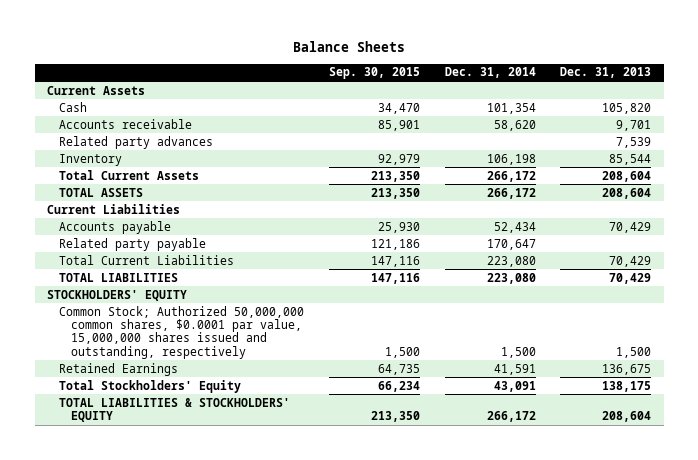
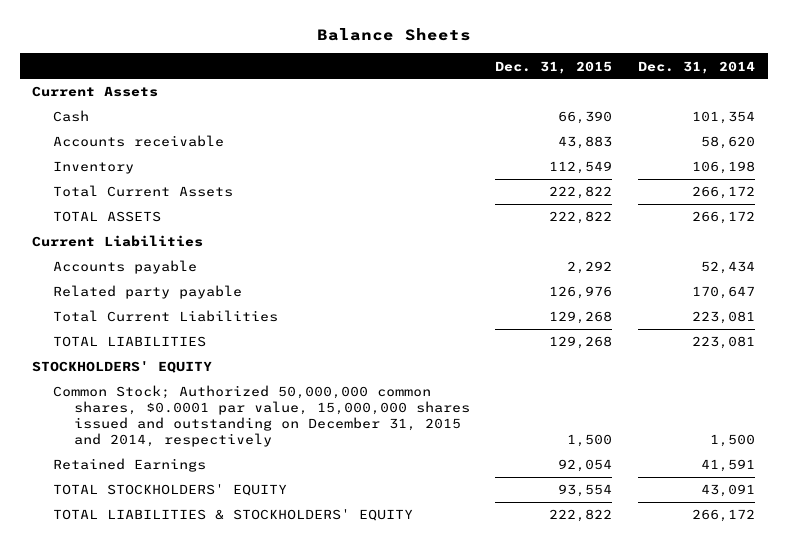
- | Sep. 30, 2015 | Dec. 31, 2014 | Dec. 31, 2013
+ | Dec. 31, 2015 | Dec. 31, 2014
- Related party advances | | | 7,539
- Total Current Liabilities | 147,116 | 223,080 | 70,429
- TOTAL LIABILITIES | 147,116 | 223,080 | 70,429
+ Total Current Liabilities | 129,268 | 223,081
+ TOTAL LIABILITIES | 129,268 | 223,081
- Common Stock; Authorized 50,000,000 common shares, $0.0001 par value, 15,000,000 shares issued and outstanding, respectively | 1,500 | 1,500 | 1,500
+ Common Stock; Authorized 50,000,000 common shares, $0.0001 par value, 15,000,000 shares issued and outstanding on December 31, 2015 and 2014, respectively | 1,500 | 1,500
- Total Stockholders' Equity | 66,234 | 43,091 | 138,175
+ TOTAL STOCKHOLDERS' EQUITY | 93,554 | 43,091

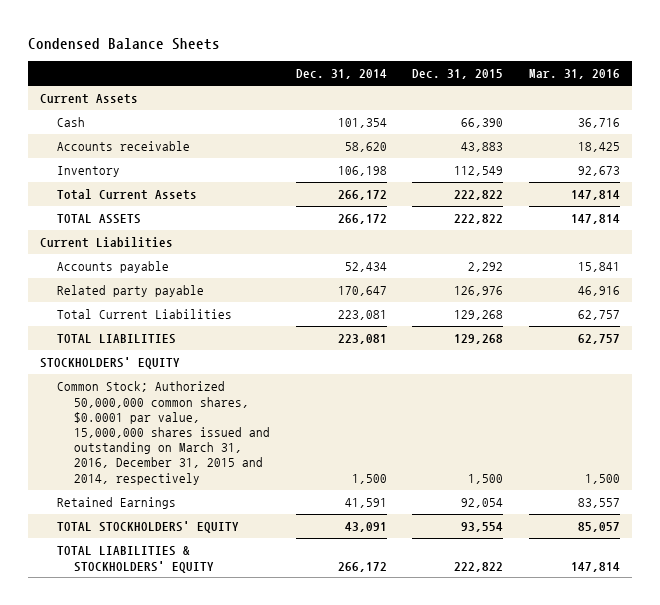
- Balance Sheets
+ Condensed Balance Sheets
- | Dec. 31, 2015 | Dec. 31, 2014
+ | Dec. 31, 2014 | Dec. 31, 2015 | Mar. 31, 2016
- Common Stock; Authorized 50,000,000 common shares, $0.0001 par value, 15,000,000 shares issued and outstanding on December 31, 2015 and 2014, respectively | 1,500 | 1,500
+ Common Stock; Authorized 50,000,000 common shares, $0.0001 par value, 15,000,000 shares issued and outstanding on March 31, 2016, December 31, 2015 and 2014, respectively | 1,500 | 1,500 | 1,500

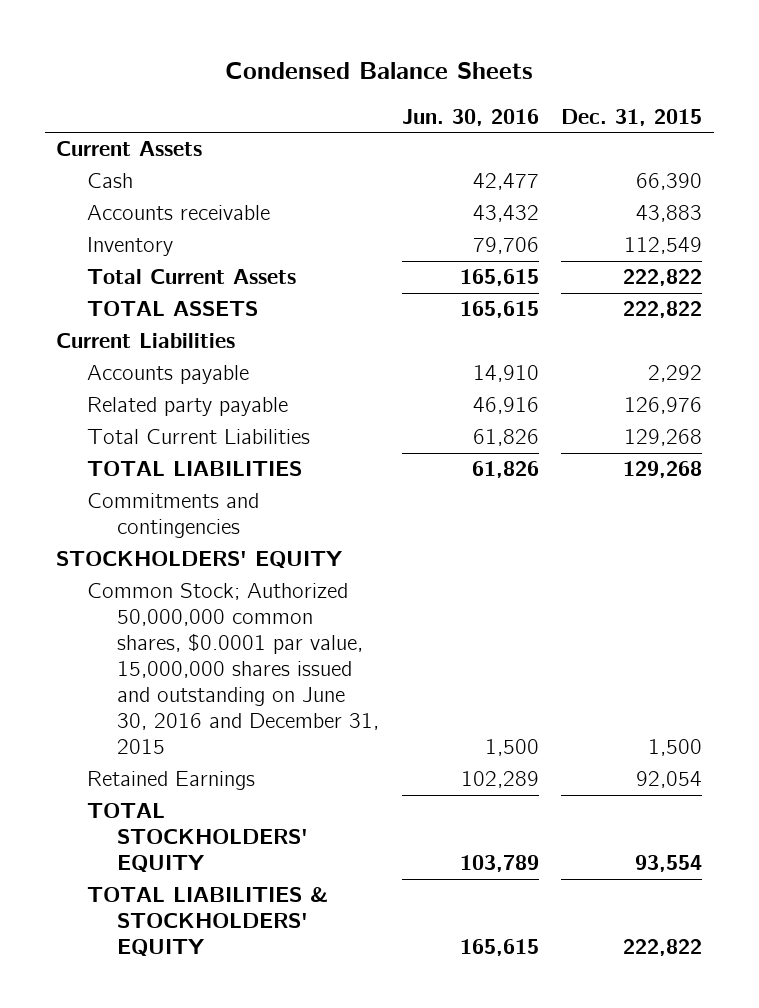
- | Dec. 31, 2014 | Dec. 31, 2015 | Mar. 31, 2016
+ | Jun. 30, 2016 | Dec. 31, 2015
+ Commitments and contingencies
- Common Stock; Authorized 50,000,000 common shares, $0.0001 par value, 15,000,000 shares issued and outstanding on March 31, 2016, December 31, 2015 and 2014, respectively | 1,500 | 1,500 | 1,500
+ Common Stock; Authorized 50,000,000 common shares, $0.0001 par value, 15,000,000 shares issued and outstanding on June 30, 2016 and December 31, 2015 | 1,500 | 1,500

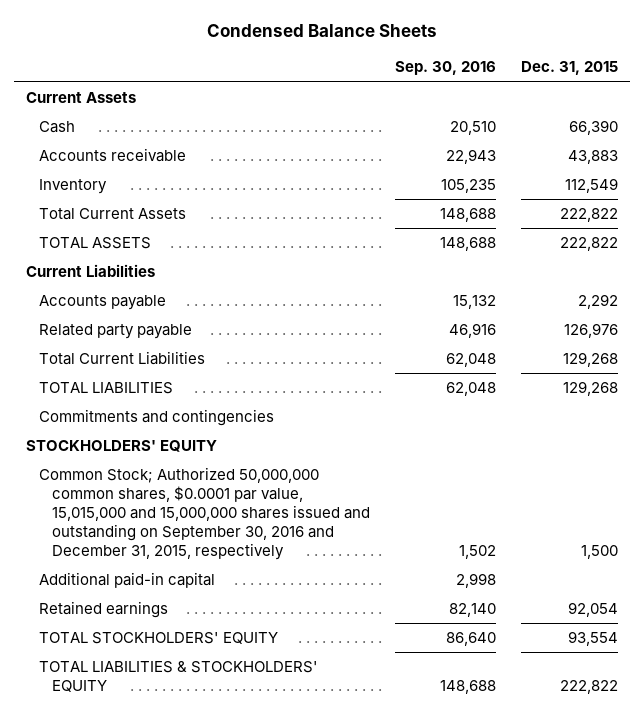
- | Jun. 30, 2016 | Dec. 31, 2015
+ | Sep. 30, 2016 | Dec. 31, 2015
- Common Stock; Authorized 50,000,000 common shares, $0.0001 par value, 15,000,000 shares issued and outstanding on June 30, 2016 and December 31, 2015 | 1,500 | 1,500
- Retained Earnings | 102,289 | 92,054
+ Common Stock; Authorized 50,000,000 common shares, $0.0001 par value, 15,015,000 and 15,000,000 shares issued and outstanding on September 30, 2016 and December 31, 2015, respectively | 1,502 | 1,500
+ Additional paid-in capital | 2,998 |
+ Retained earnings | 82,140 | 92,054

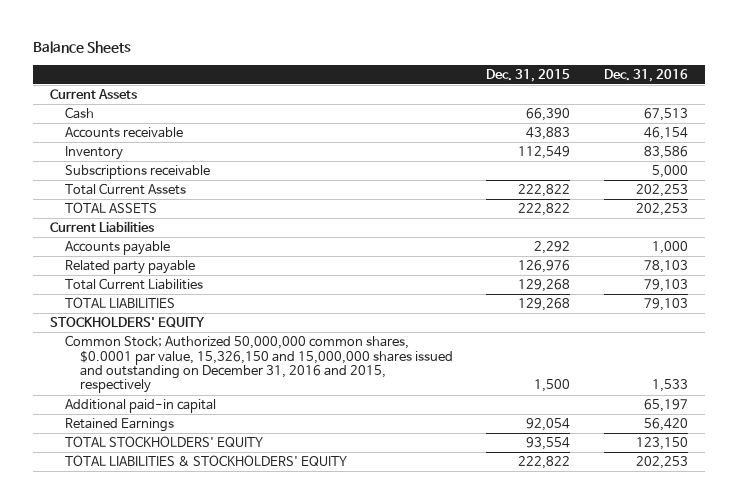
- Condensed Balance Sheets
+ Balance Sheets
- | Sep. 30, 2016 | Dec. 31, 2015
+ | Dec. 31, 2015 | Dec. 31, 2016
+ Subscriptions receivable | | 5,000
- Commitments and contingencies
- Common Stock; Authorized 50,000,000 common shares, $0.0001 par value, 15,015,000 and 15,000,000 shares issued and outstanding on September 30, 2016 and December 31, 2015, respectively | 1,502 | 1,500
+ Common Stock; Authorized 50,000,000 common shares, $0.0001 par value, 15,326,150 and 15,000,000 shares issued and outstanding on December 31, 2016 and 2015, respectively | 1,500 | 1,533
- Retained earnings | 82,140 | 92,054
+ Retained Earnings | 92,054 | 56,420

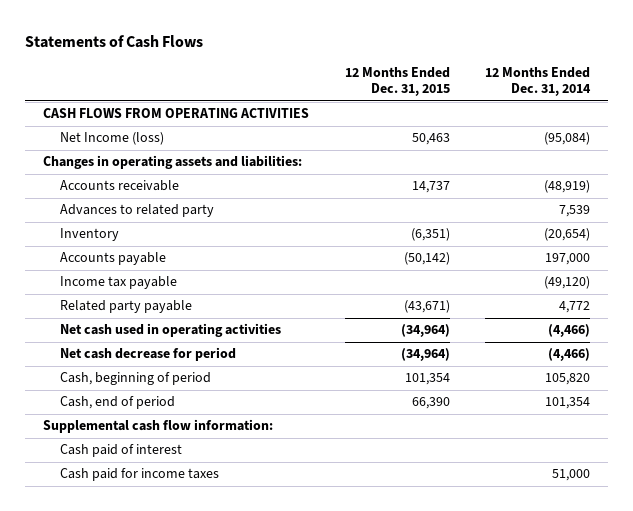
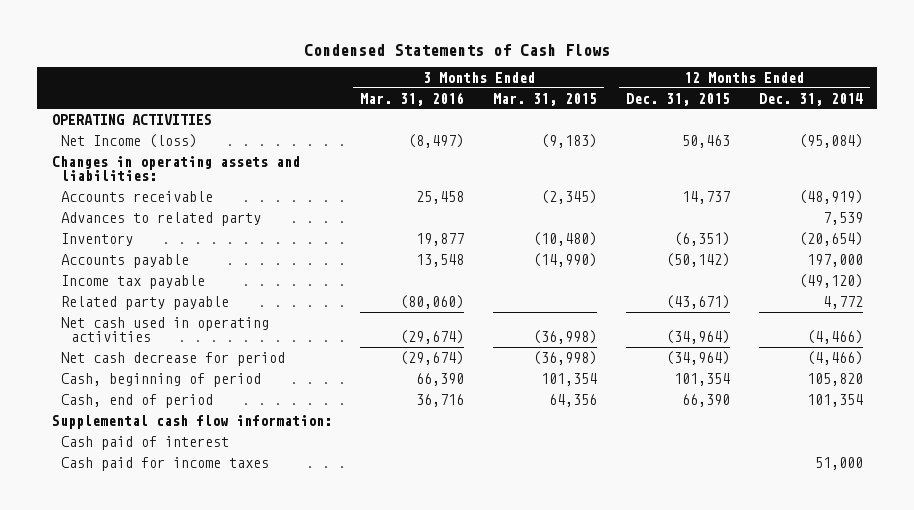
- Statements of Cash Flows
+ Condensed Statements of Cash Flows
- | 12 Months Ended Dec. 31, 2015 | 12 Months Ended Dec. 31, 2014
+ | 3 Months Ended Mar. 31, 2016 | 3 Months Ended Mar. 31, 2015 | 12 Months Ended Dec. 31, 2015 | 12 Months Ended Dec. 31, 2014
- CASH FLOWS FROM OPERATING ACTIVITIES
+ OPERATING ACTIVITIES

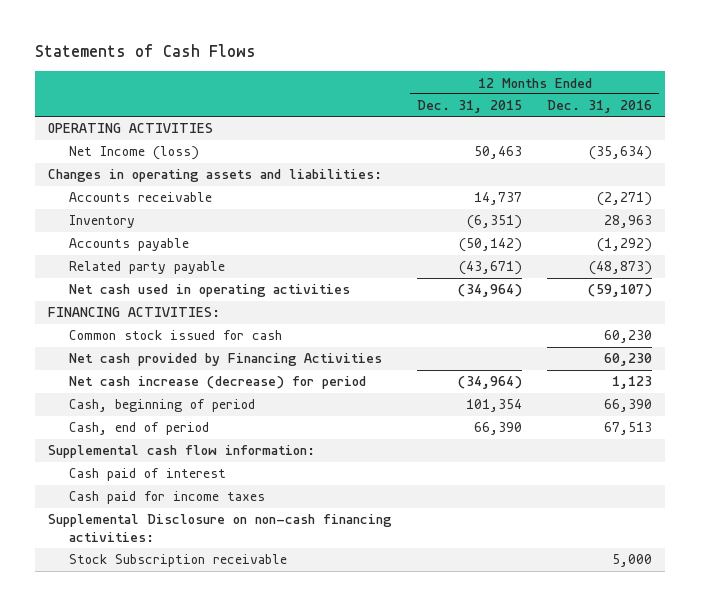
- Condensed Statements of Cash Flows
+ Statements of Cash Flows
- | 3 Months Ended Mar. 31, 2016 | 3 Months Ended Mar. 31, 2015 | 12 Months Ended Dec. 31, 2015 | 12 Months Ended Dec. 31, 2014
+ | 12 Months Ended Dec. 31, 2015 | 12 Months Ended Dec. 31, 2016
- Advances to related party | | | | 7,539
- Income tax payable | | | | (49,120)
- Net cash decrease for period | (29,674) | (36,998) | (34,964) | (4,466)
+ FINANCING ACTIVITIES:
+ Common stock issued for cash | | 60,230
+ Net cash provided by Financing Activities | | 60,230
+ Net cash increase (decrease) for period | (34,964) | 1,123
+ Supplemental Disclosure on non-cash financing activities:
+ Stock Subscription receivable | | 5,000

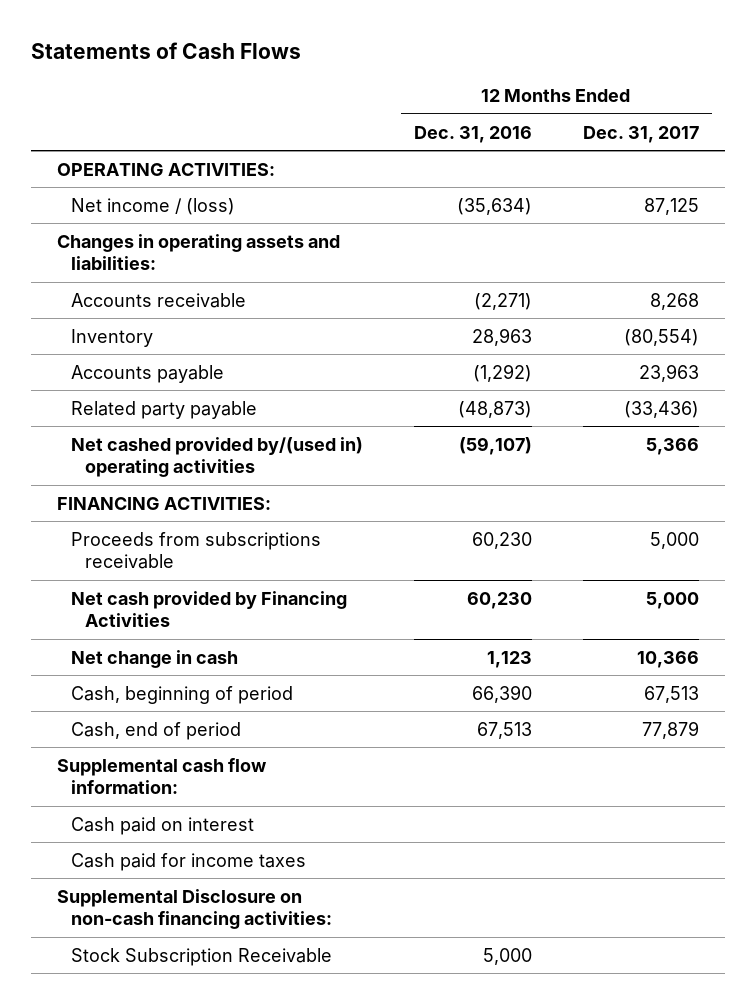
- | 12 Months Ended Dec. 31, 2015 | 12 Months Ended Dec. 31, 2016
+ | 12 Months Ended Dec. 31, 2016 | 12 Months Ended Dec. 31, 2017
- OPERATING ACTIVITIES
- Net Income (loss) | 50,463 | (35,634)
+ OPERATING ACTIVITIES:
+ Net income / (loss) | (35,634) | 87,125
- Net cash used in operating activities | (34,964) | (59,107)
+ Net cashed provided by/(used in) operating activities | (59,107) | 5,366
- Common stock issued for cash | | 60,230
+ Proceeds from subscriptions receivable | 60,230 | 5,000
- Net cash increase (decrease) for period | (34,964) | 1,123
+ Net change in cash | 1,123 | 10,366
- Cash paid of interest
+ Cash paid on interest
- Stock Subscription receivable | | 5,000
+ Stock Subscription Receivable | 5,000 |

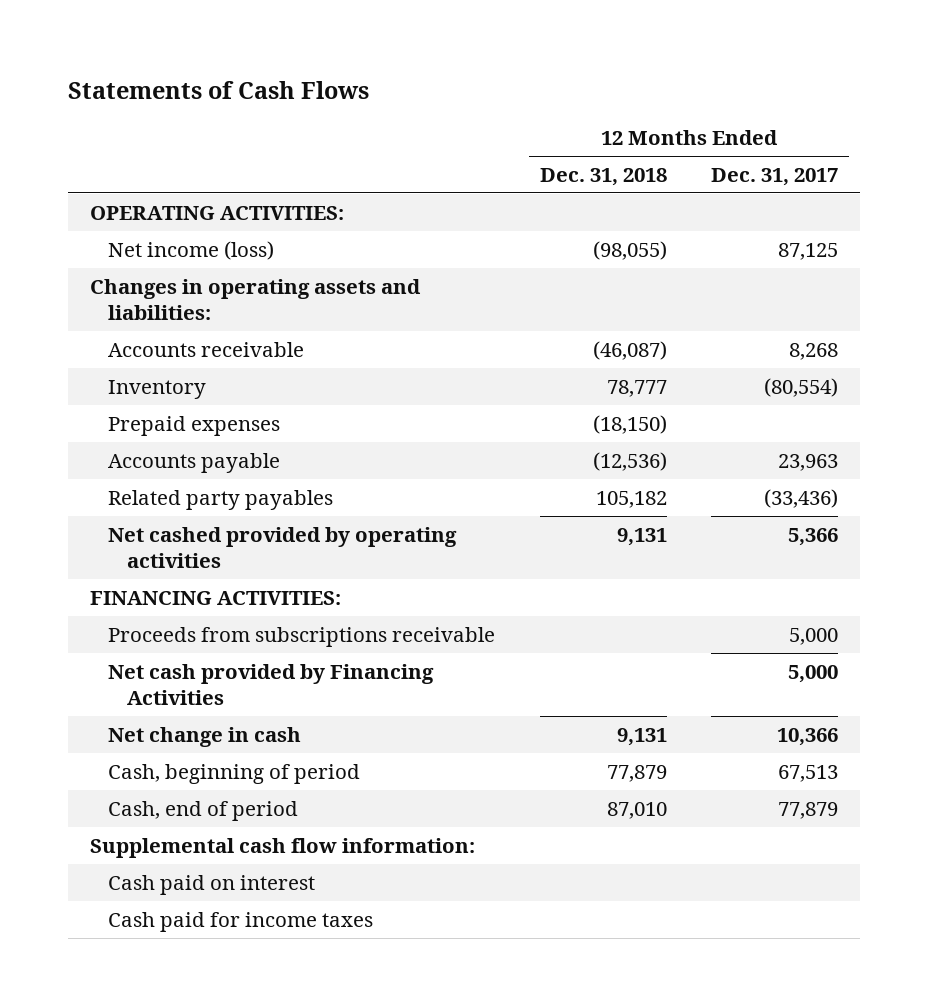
- | 12 Months Ended Dec. 31, 2016 | 12 Months Ended Dec. 31, 2017
+ | 12 Months Ended Dec. 31, 2018 | 12 Months Ended Dec. 31, 2017
- Net income / (loss) | (35,634) | 87,125
+ Net income (loss) | (98,055) | 87,125
+ Prepaid expenses | (18,150) |
- Related party payable | (48,873) | (33,436)
- Net cashed provided by/(used in) operating activities | (59,107) | 5,366
+ Related party payables | 105,182 | (33,436)
+ Net cashed provided by operating activities | 9,131 | 5,366
- Supplemental Disclosure on non-cash financing activities:
- Stock Subscription Receivable | 5,000 |

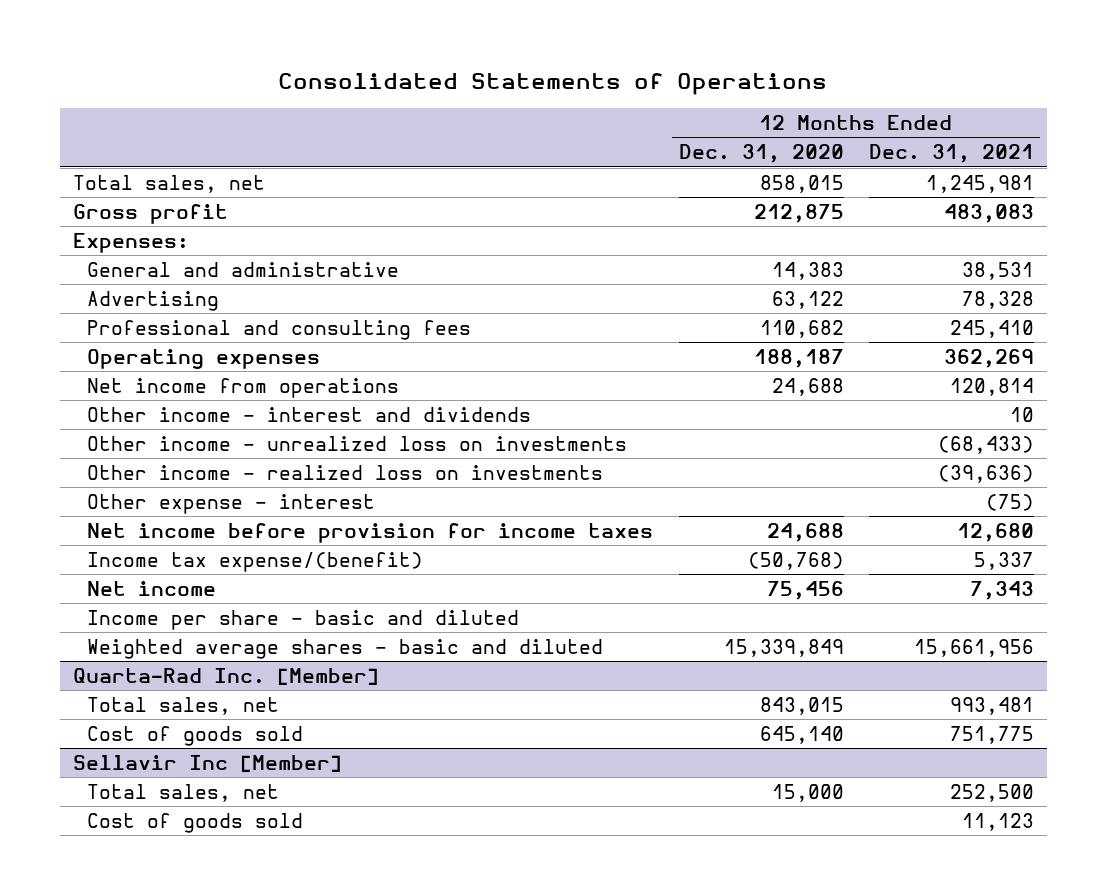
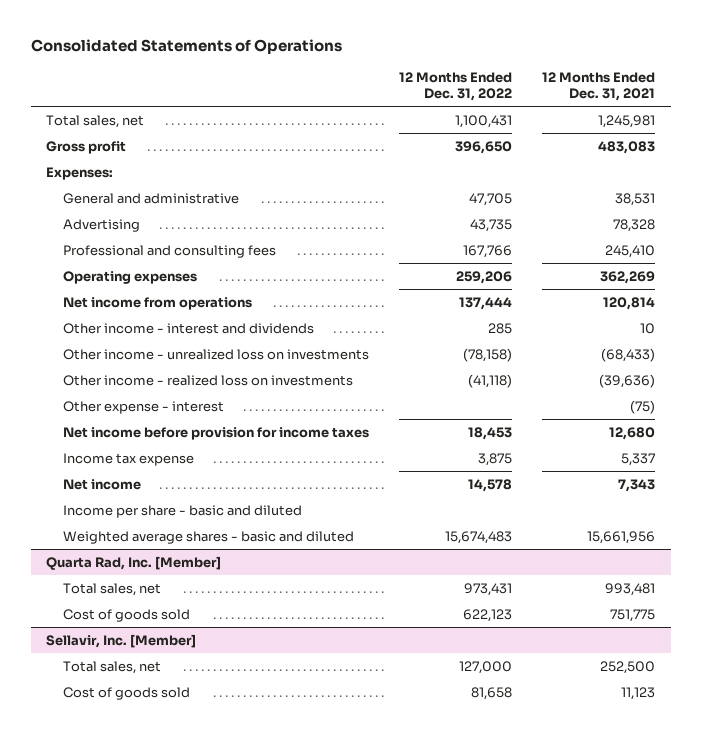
- | 12 Months Ended Dec. 31, 2020 | 12 Months Ended Dec. 31, 2021
+ | 12 Months Ended Dec. 31, 2022 | 12 Months Ended Dec. 31, 2021
- Income tax expense/(benefit) | (50,768) | 5,337
+ Income tax expense | 3,875 | 5,337
- Quarta-Rad Inc. [Member]
+ Quarta Rad, Inc. [Member]
- Sellavir Inc [Member]
+ Sellavir, Inc. [Member]

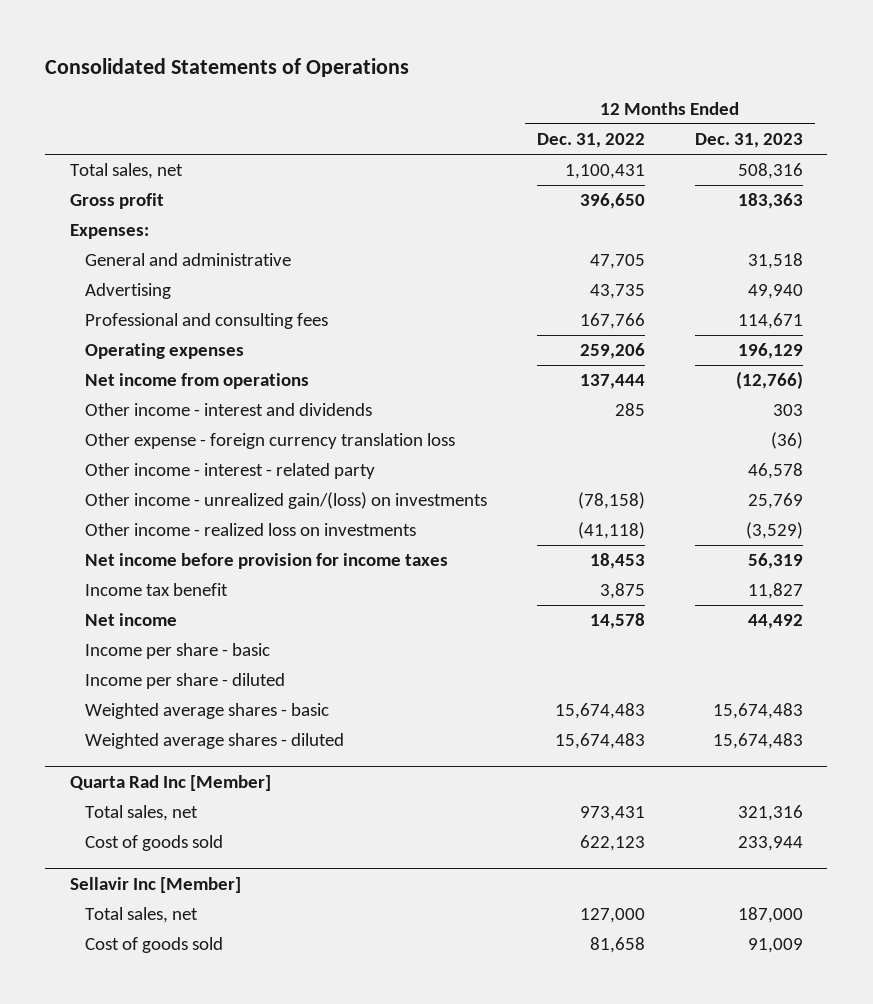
- | 12 Months Ended Dec. 31, 2022 | 12 Months Ended Dec. 31, 2021
+ | 12 Months Ended Dec. 31, 2022 | 12 Months Ended Dec. 31, 2023
- Other income - unrealized loss on investments | (78,158) | (68,433)
+ Other expense - foreign currency translation loss | | (36)
+ Other income - interest - related party | | 46,578
+ Other income - unrealized gain/(loss) on investments | (78,158) | 25,769
- Other expense - interest | | (75)
- Income tax expense | 3,875 | 5,337
+ Income tax benefit | 3,875 | 11,827
- Income per share - basic and diluted
- Weighted average shares - basic and diluted | 15,674,483 | 15,661,956
- Quarta Rad, Inc. [Member]
+ Income per share - basic
+ Income per share - diluted
+ Weighted average shares - basic | 15,674,483 | 15,674,483
+ Weighted average shares - diluted | 15,674,483 | 15,674,483
+ Quarta Rad Inc [Member]
- Sellavir, Inc. [Member]
+ Sellavir Inc [Member]

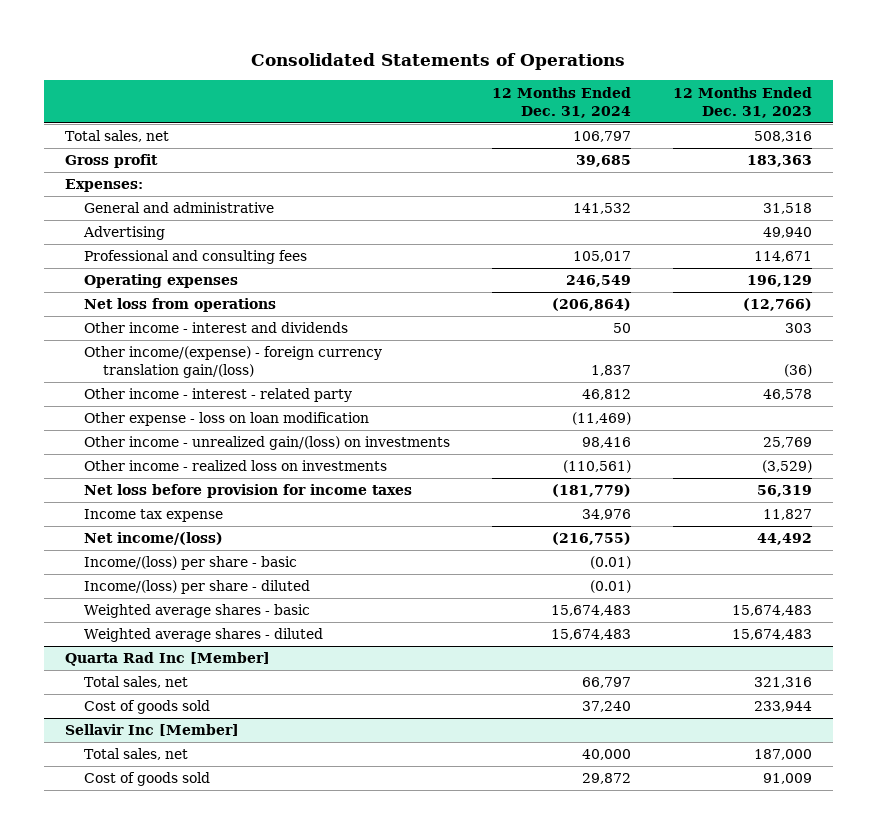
- | 12 Months Ended Dec. 31, 2022 | 12 Months Ended Dec. 31, 2023
+ | 12 Months Ended Dec. 31, 2024 | 12 Months Ended Dec. 31, 2023
- Net income from operations | 137,444 | (12,766)
+ Net loss from operations | (206,864) | (12,766)
- Other expense - foreign currency translation loss | | (36)
+ Other income/(expense) - foreign currency translation gain/(loss) | 1,837 | (36)
+ Other expense - loss on loan modification | (11,469) |
- Net income before provision for income taxes | 18,453 | 56,319
- Income tax benefit | 3,875 | 11,827
- Net income | 14,578 | 44,492
- Income per share - basic
- Income per share - diluted
+ Net loss before provision for income taxes | (181,779) | 56,319
+ Income tax expense | 34,976 | 11,827
+ Net income/(loss) | (216,755) | 44,492
+ Income/(loss) per share - basic | (0.01) |
+ Income/(loss) per share - diluted | (0.01) |

